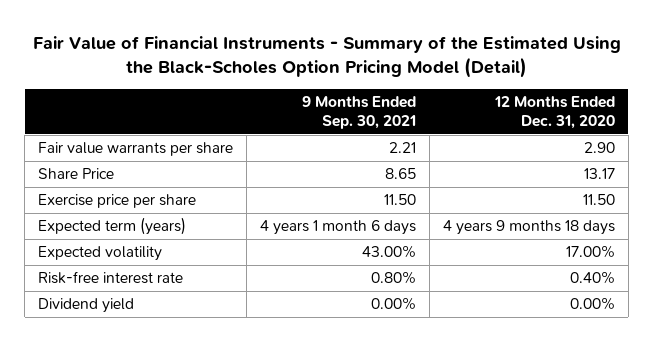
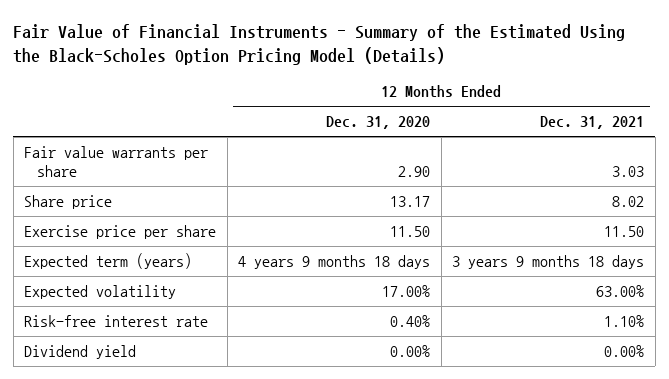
- Fair Value of Financial Instruments - Summary of the Estimated Using the Black-Scholes Option Pricing Model (Detail)
+ Fair Value of Financial Instruments - Summary of the Estimated Using the Black-Scholes Option Pricing Model (Details)
- | 9 Months Ended Sep. 30, 2021 | 12 Months Ended Dec. 31, 2020
+ | 12 Months Ended Dec. 31, 2020 | 12 Months Ended Dec. 31, 2021
- Share Price | 8.65 | 13.17
+ Share price | 13.17 | 8.02

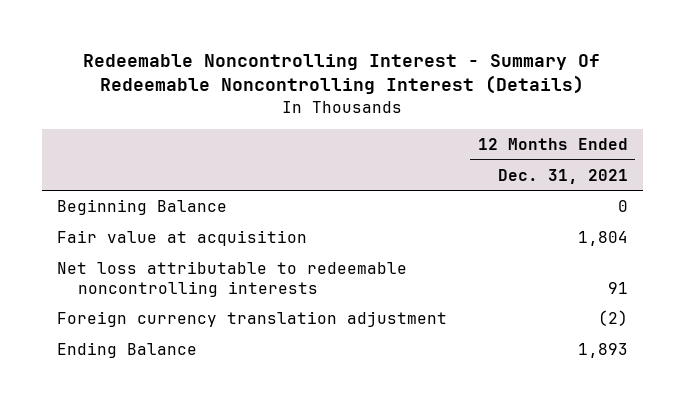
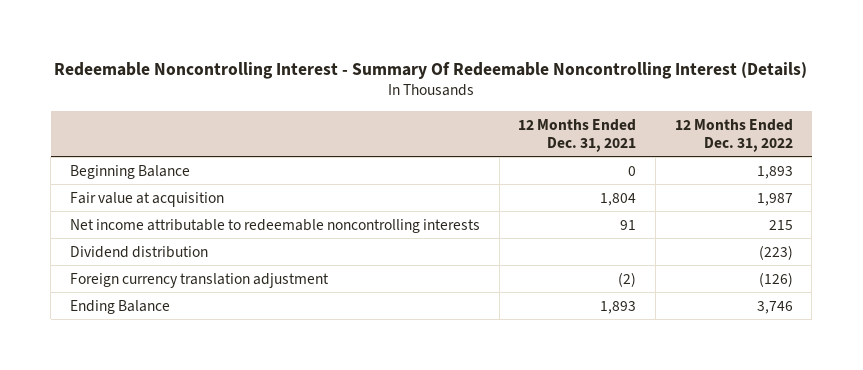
- | 12 Months Ended Dec. 31, 2021
+ | 12 Months Ended Dec. 31, 2021 | 12 Months Ended Dec. 31, 2022
- Net loss attributable to redeemable noncontrolling interests | 91
+ Net income attributable to redeemable noncontrolling interests | 91 | 215
+ Dividend distribution | | (223)

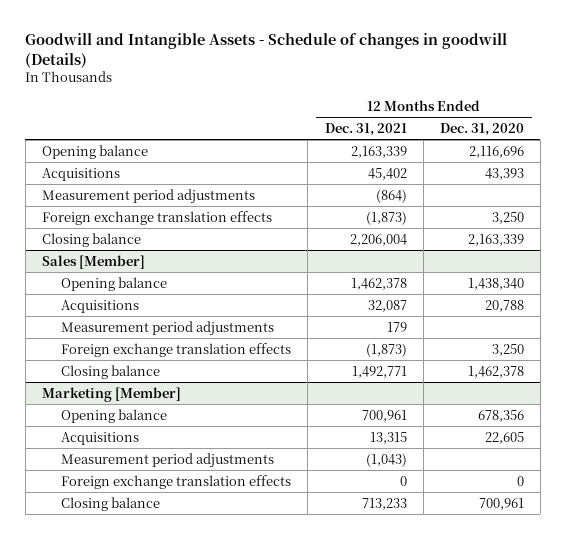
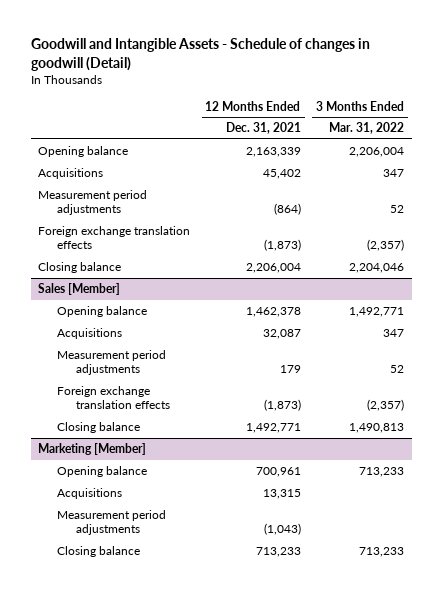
- Goodwill and Intangible Assets - Schedule of changes in goodwill (Details)
+ Goodwill and Intangible Assets - Schedule of changes in goodwill (Detail)
- | 12 Months Ended Dec. 31, 2021 | 12 Months Ended Dec. 31, 2020
+ | 12 Months Ended Dec. 31, 2021 | 3 Months Ended Mar. 31, 2022
@ Marketing [Member]
- Foreign exchange translation effects | 0 | 0

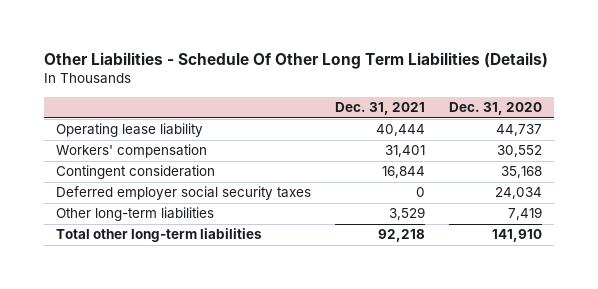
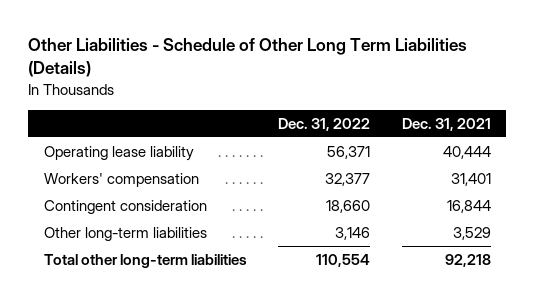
- Other Liabilities - Schedule Of Other Long Term Liabilities (Details)
+ Other Liabilities - Schedule of Other Long Term Liabilities (Details)
- | Dec. 31, 2021 | Dec. 31, 2020
+ | Dec. 31, 2022 | Dec. 31, 2021
- Deferred employer social security taxes | 0 | 24,034

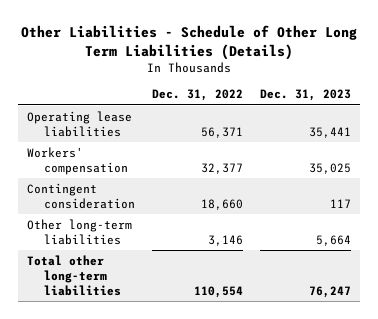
- | Dec. 31, 2022 | Dec. 31, 2021
+ | Dec. 31, 2022 | Dec. 31, 2023
- Operating lease liability | 56,371 | 40,444
+ Operating lease liabilities | 56,371 | 35,441

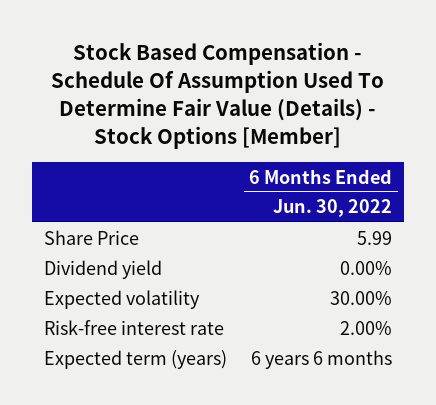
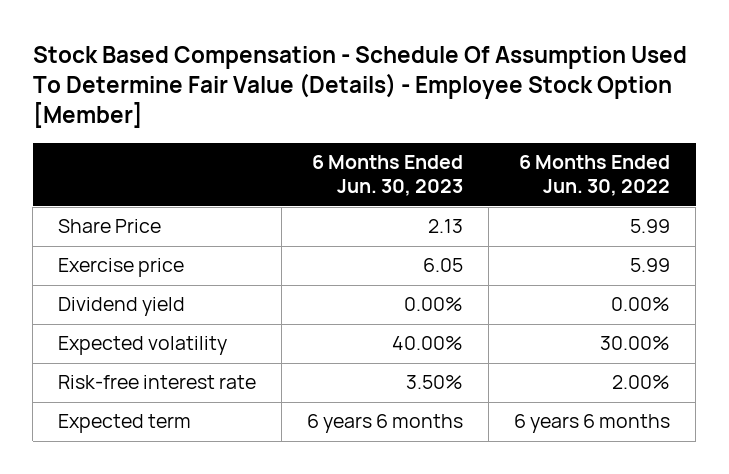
- Stock Based Compensation - Schedule Of Assumption Used To Determine Fair Value (Details) - Stock Options [Member]
+ Stock Based Compensation - Schedule Of Assumption Used To Determine Fair Value (Details) - Employee Stock Option [Member]
- | 6 Months Ended Jun. 30, 2022
+ | 6 Months Ended Jun. 30, 2023 | 6 Months Ended Jun. 30, 2022
+ Exercise price | 6.05 | 5.99
- Expected term (years) | 6 years 6 months
+ Expected term | 6 years 6 months | 6 years 6 months

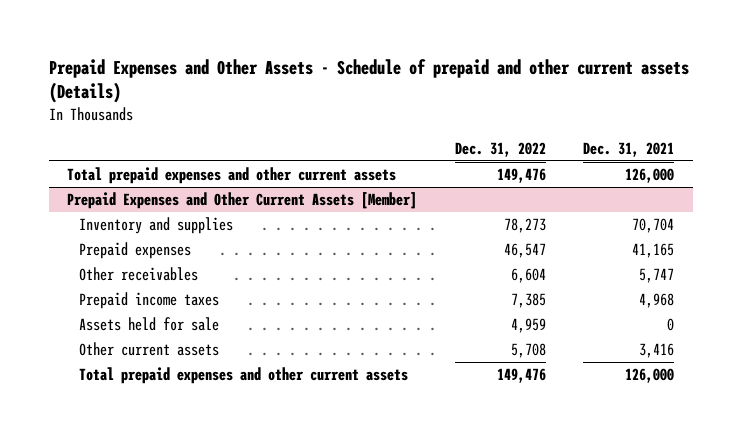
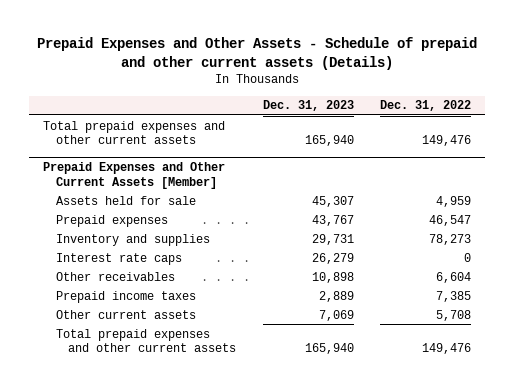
- | Dec. 31, 2022 | Dec. 31, 2021
+ | Dec. 31, 2023 | Dec. 31, 2022
@ Prepaid Expenses and Other Current Assets [Member]
moved up: Assets held for sale | 45,307 | 4,959
moved down: Inventory and supplies | 29,731 | 78,273
+ Interest rate caps | 26,279 | 0

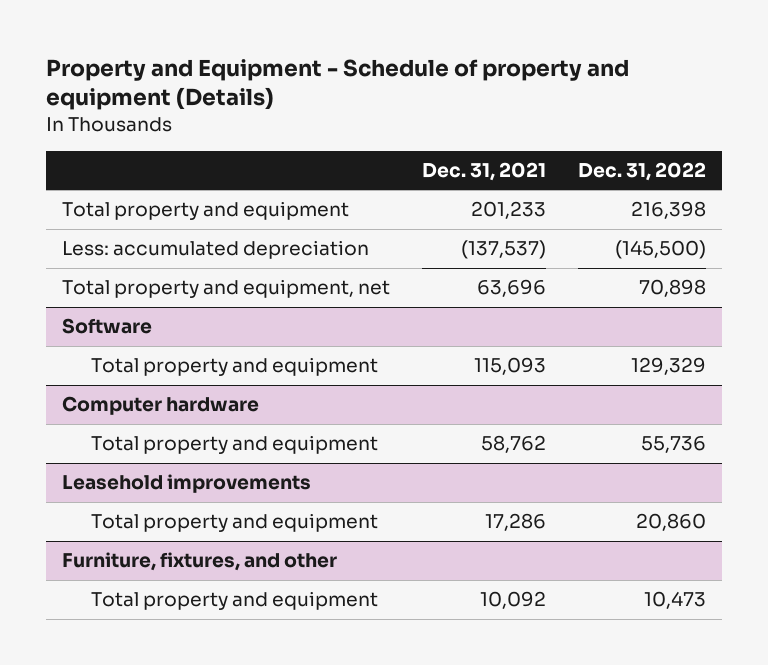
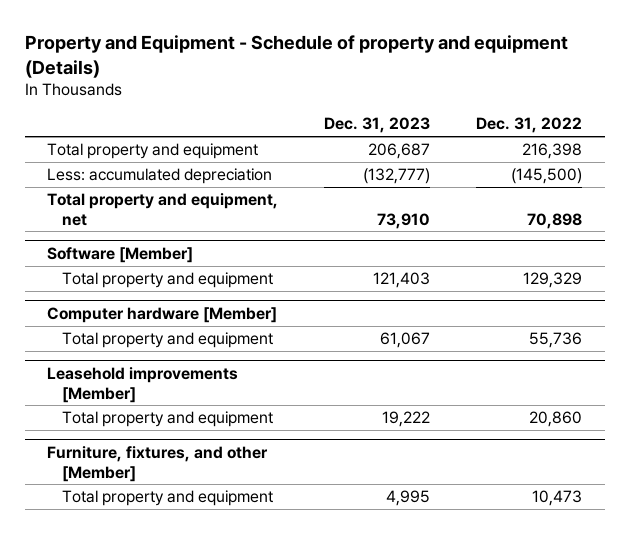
- | Dec. 31, 2021 | Dec. 31, 2022
+ | Dec. 31, 2023 | Dec. 31, 2022
- Software
+ Software [Member]
- Computer hardware
+ Computer hardware [Member]
- Leasehold improvements
+ Leasehold improvements [Member]
- Furniture, fixtures, and other
+ Furniture, fixtures, and other [Member]

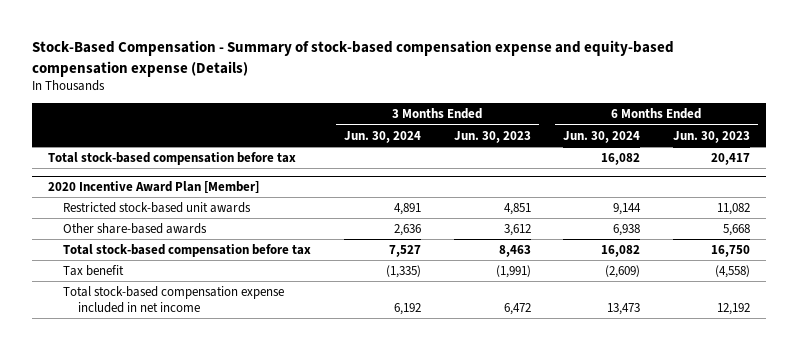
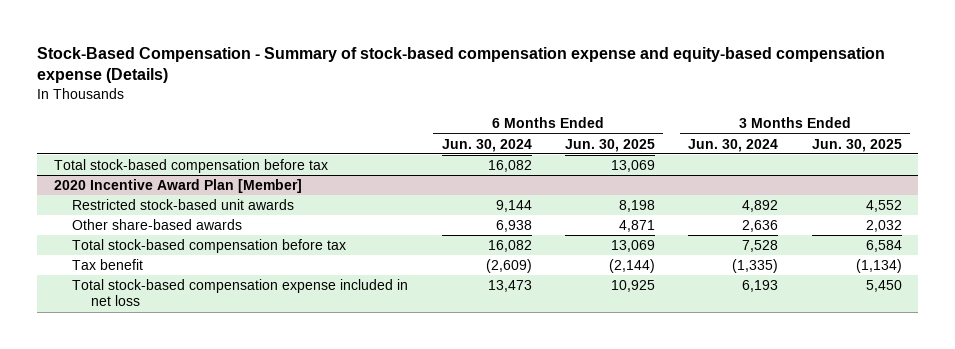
- | 3 Months Ended Jun. 30, 2024 | 3 Months Ended Jun. 30, 2023 | 6 Months Ended Jun. 30, 2024 | 6 Months Ended Jun. 30, 2023
+ | 6 Months Ended Jun. 30, 2024 | 6 Months Ended Jun. 30, 2025 | 3 Months Ended Jun. 30, 2024 | 3 Months Ended Jun. 30, 2025
@ 2020 Incentive Award Plan [Member]
- Restricted stock-based unit awards | 4,891 | 4,851 | 9,144 | 11,082
+ Restricted stock-based unit awards | 9,144 | 8,198 | 4,892 | 4,552
- Total stock-based compensation before tax | 7,527 | 8,463 | 16,082 | 16,750
+ Total stock-based compensation before tax | 16,082 | 13,069 | 7,528 | 6,584
- Total stock-based compensation expense included in net income | 6,192 | 6,472 | 13,473 | 12,192
+ Total stock-based compensation expense included in net loss | 13,473 | 10,925 | 6,193 | 5,450

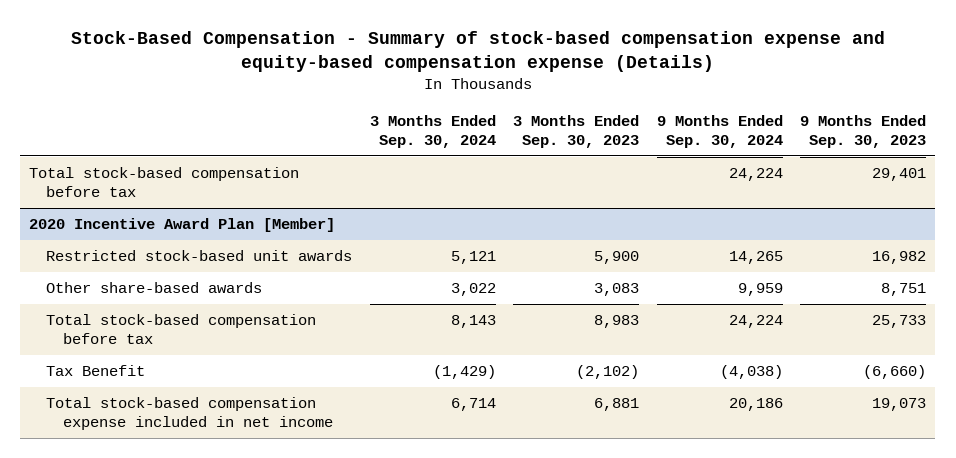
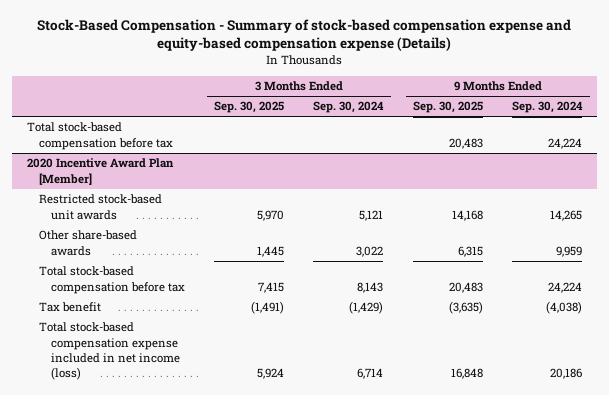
- | 3 Months Ended Sep. 30, 2024 | 3 Months Ended Sep. 30, 2023 | 9 Months Ended Sep. 30, 2024 | 9 Months Ended Sep. 30, 2023
+ | 3 Months Ended Sep. 30, 2025 | 3 Months Ended Sep. 30, 2024 | 9 Months Ended Sep. 30, 2025 | 9 Months Ended Sep. 30, 2024
@ 2020 Incentive Award Plan [Member]
- Tax Benefit | (1,429) | (2,102) | (4,038) | (6,660)
- Total stock-based compensation expense included in net income | 6,714 | 6,881 | 20,186 | 19,073
+ Tax benefit | (1,491) | (1,429) | (3,635) | (4,038)
+ Total stock-based compensation expense included in net income (loss) | 5,924 | 6,714 | 16,848 | 20,186

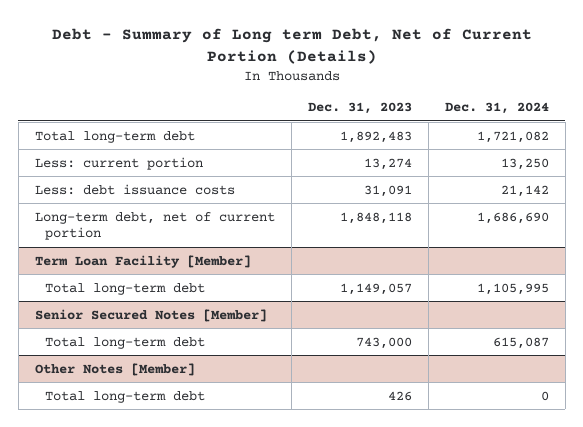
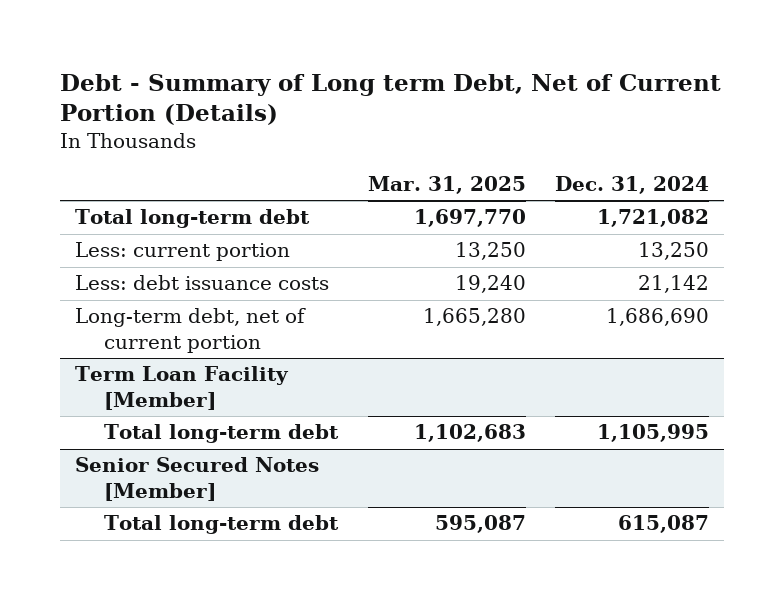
- | Dec. 31, 2023 | Dec. 31, 2024
+ | Mar. 31, 2025 | Dec. 31, 2024
- Other Notes [Member]
- Total long-term debt | 426 | 0

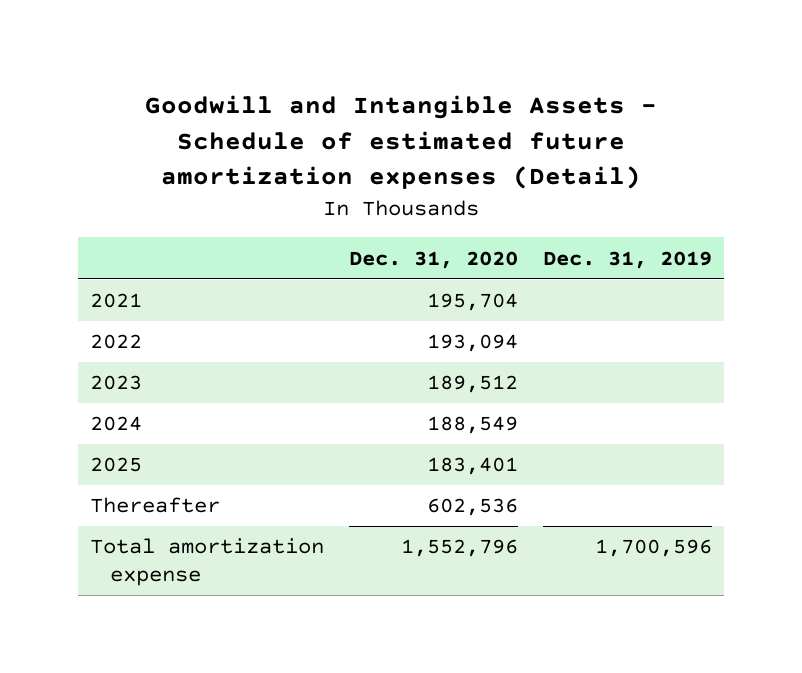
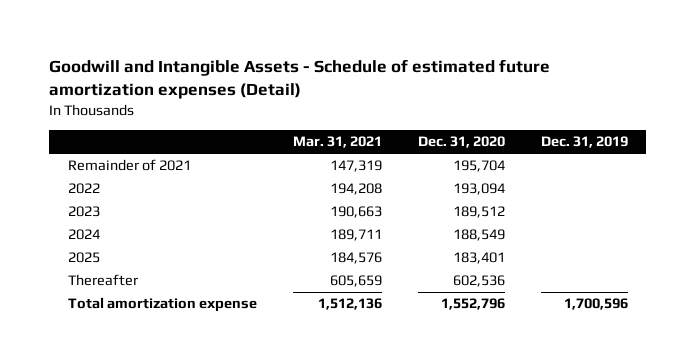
- | Dec. 31, 2020 | Dec. 31, 2019
+ | Mar. 31, 2021 | Dec. 31, 2020 | Dec. 31, 2019
- 2021 | 195,704 |
+ Remainder of 2021 | 147,319 | 195,704 |

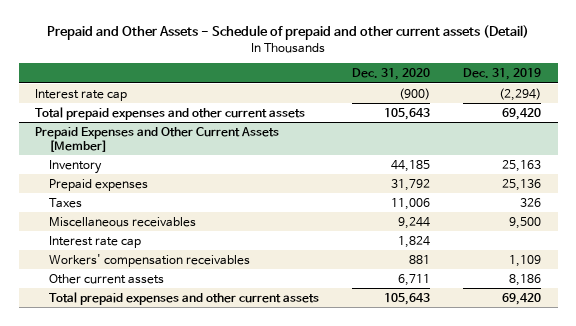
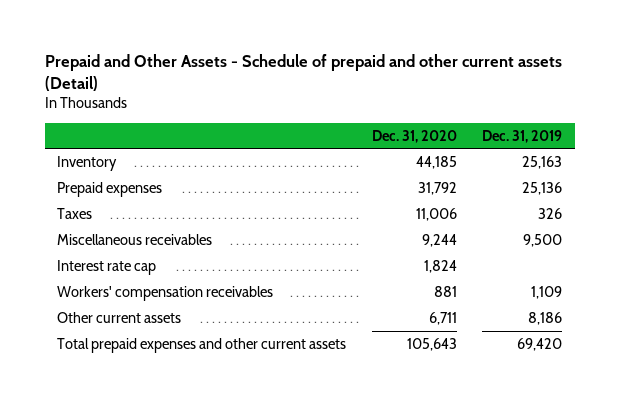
- Interest rate cap | (900) | (2,294)
- Total prepaid expenses and other current assets | 105,643 | 69,420
- Prepaid Expenses and Other Current Assets [Member]

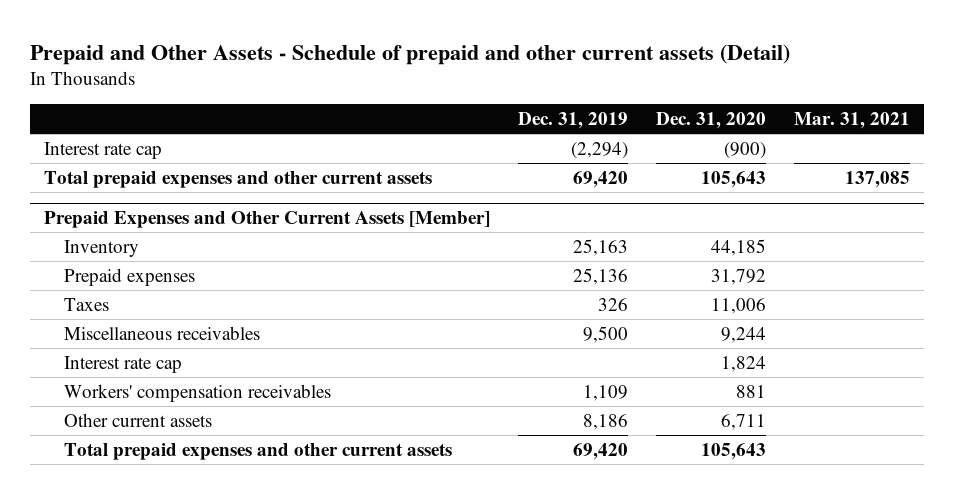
- | Dec. 31, 2020 | Dec. 31, 2019
+ | Dec. 31, 2019 | Dec. 31, 2020 | Mar. 31, 2021
+ Interest rate cap | (2,294) | (900) |
+ Total prepaid expenses and other current assets | 69,420 | 105,643 | 137,085
+ Prepaid Expenses and Other Current Assets [Member]

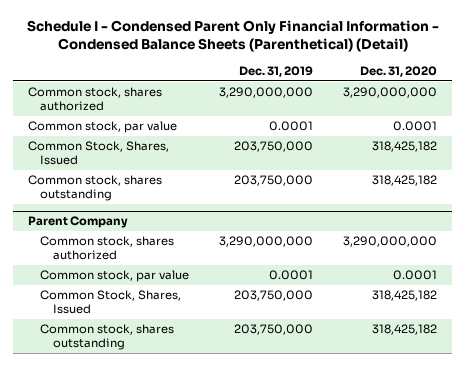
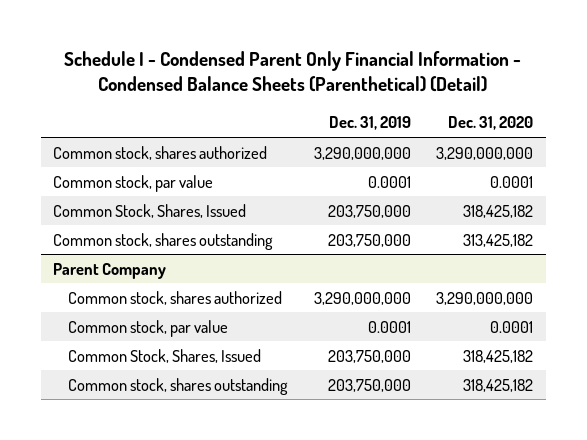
- Common stock, shares outstanding | 203,750,000 | 318,425,182
+ Common stock, shares outstanding | 203,750,000 | 313,425,182

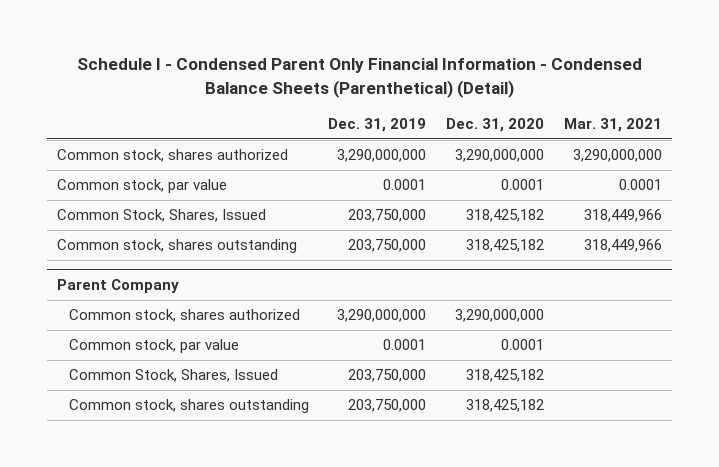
- | Dec. 31, 2019 | Dec. 31, 2020
+ | Dec. 31, 2019 | Dec. 31, 2020 | Mar. 31, 2021
- Common stock, shares outstanding | 203,750,000 | 313,425,182
+ Common stock, shares outstanding | 203,750,000 | 318,425,182 | 318,449,966

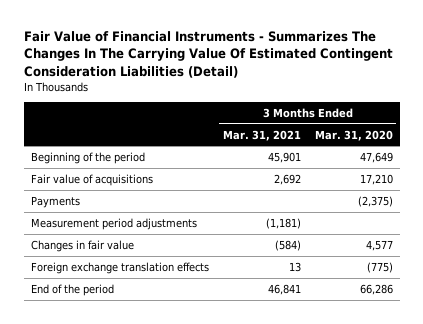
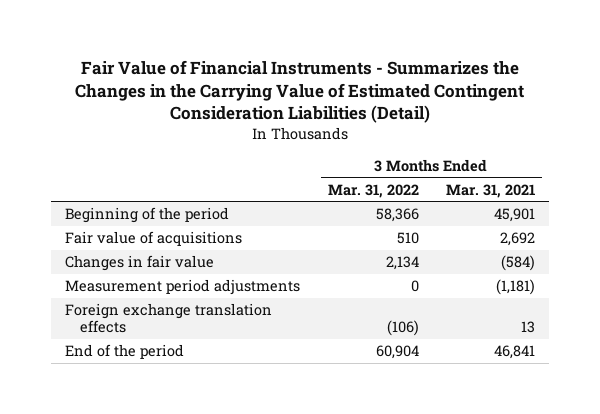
- Fair Value of Financial Instruments - Summarizes The Changes In The Carrying Value Of Estimated Contingent Consideration Liabilities (Detail)
+ Fair Value of Financial Instruments - Summarizes the Changes in the Carrying Value of Estimated Contingent Consideration Liabilities (Detail)
- | 3 Months Ended Mar. 31, 2021 | 3 Months Ended Mar. 31, 2020
+ | 3 Months Ended Mar. 31, 2022 | 3 Months Ended Mar. 31, 2021
- Payments | | (2,375)
moved down: Measurement period adjustments | 0 | (1,181)

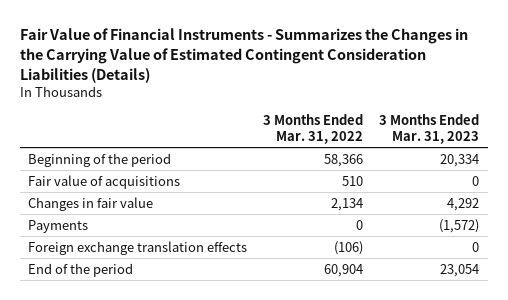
- Fair Value of Financial Instruments - Summarizes the Changes in the Carrying Value of Estimated Contingent Consideration Liabilities (Detail)
+ Fair Value of Financial Instruments - Summarizes the Changes in the Carrying Value of Estimated Contingent Consideration Liabilities (Details)
- | 3 Months Ended Mar. 31, 2022 | 3 Months Ended Mar. 31, 2021
+ | 3 Months Ended Mar. 31, 2022 | 3 Months Ended Mar. 31, 2023
- Measurement period adjustments | 0 | (1,181)
+ Payments | 0 | (1,572)

